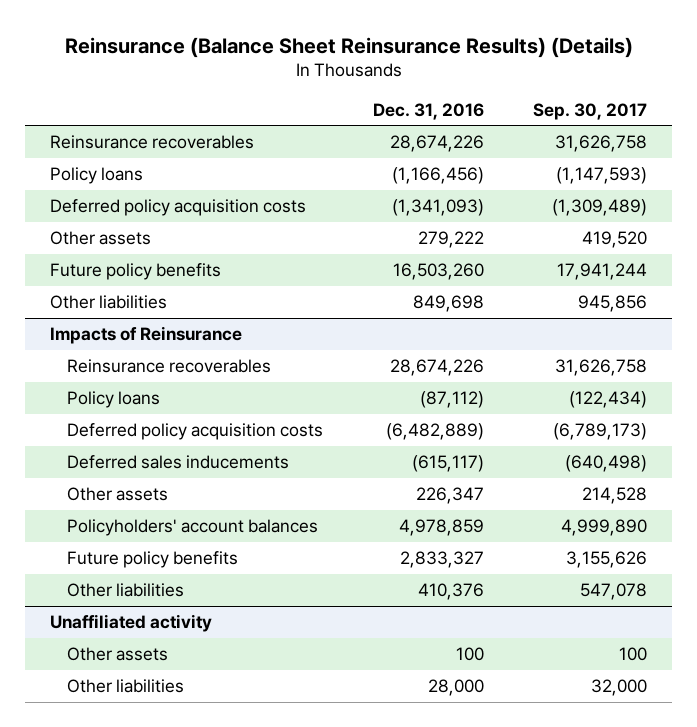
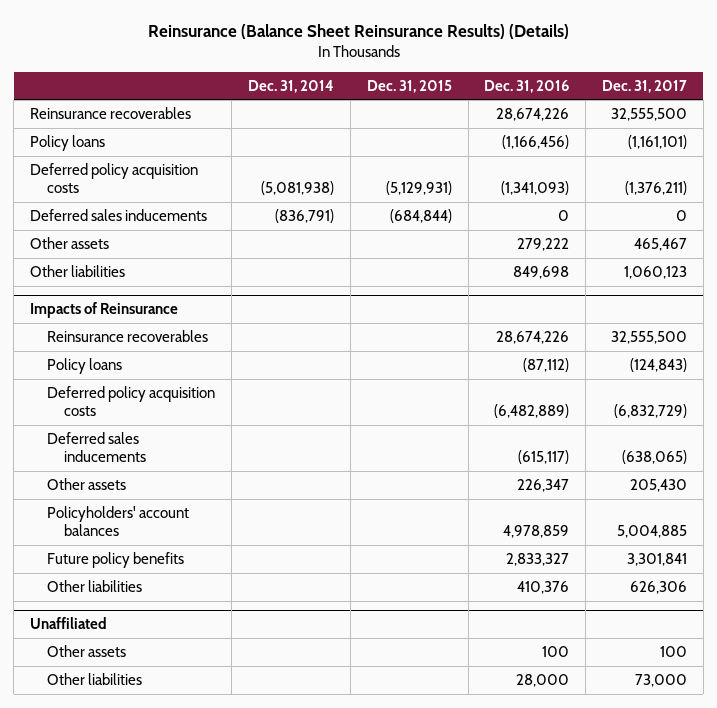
- | Dec. 31, 2016 | Sep. 30, 2017
+ | Dec. 31, 2014 | Dec. 31, 2015 | Dec. 31, 2016 | Dec. 31, 2017
+ Deferred sales inducements | (836,791) | (684,844) | 0 | 0
- Future policy benefits | 16,503,260 | 17,941,244
- Unaffiliated activity
+ Unaffiliated

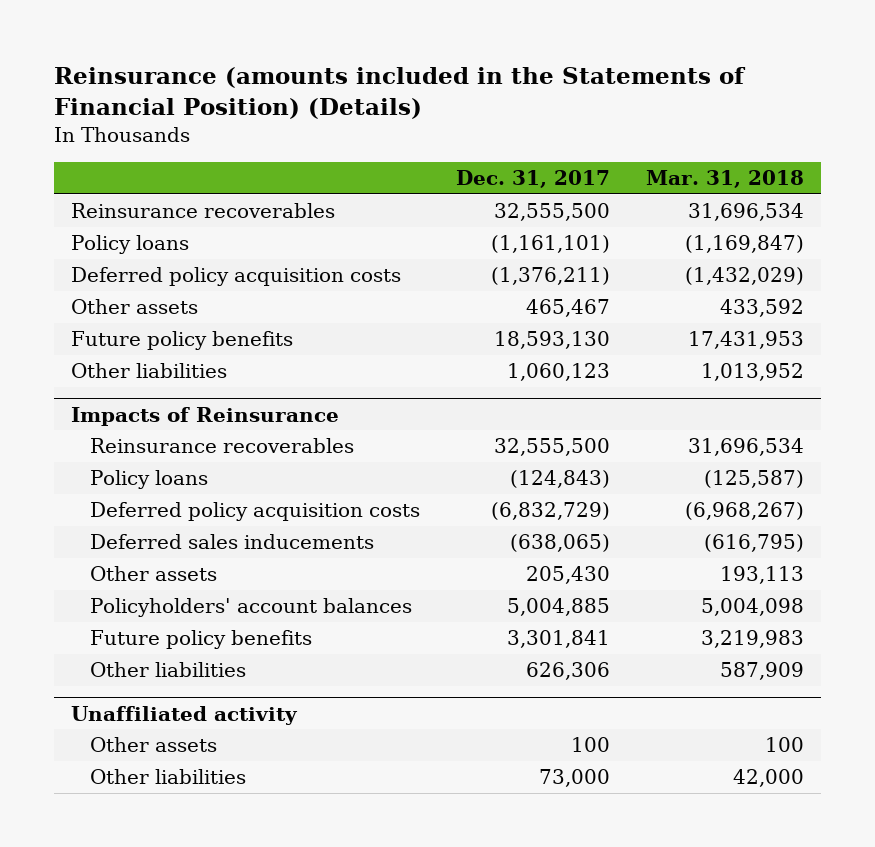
- Reinsurance (Balance Sheet Reinsurance Results) (Details)
+ Reinsurance (amounts included in the Statements of Financial Position) (Details)
- | Dec. 31, 2014 | Dec. 31, 2015 | Dec. 31, 2016 | Dec. 31, 2017
+ | Dec. 31, 2017 | Mar. 31, 2018
- Deferred sales inducements | (836,791) | (684,844) | 0 | 0
+ Future policy benefits | 18,593,130 | 17,431,953
- Unaffiliated
+ Unaffiliated activity

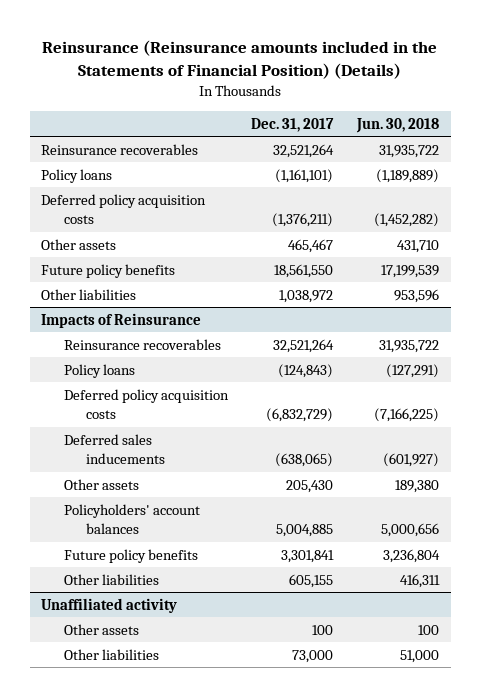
- Reinsurance (amounts included in the Statements of Financial Position) (Details)
+ Reinsurance (Reinsurance amounts included in the Statements of Financial Position) (Details)
- | Dec. 31, 2017 | Mar. 31, 2018
+ | Dec. 31, 2017 | Jun. 30, 2018
- Reinsurance recoverables | 32,555,500 | 31,696,534
+ Reinsurance recoverables | 32,521,264 | 31,935,722
- Future policy benefits | 18,593,130 | 17,431,953
- Other liabilities | 1,060,123 | 1,013,952
+ Future policy benefits | 18,561,550 | 17,199,539
+ Other liabilities | 1,038,972 | 953,596
@ Impacts of Reinsurance
- Reinsurance recoverables | 32,555,500 | 31,696,534
+ Reinsurance recoverables | 32,521,264 | 31,935,722
- Other liabilities | 626,306 | 587,909
+ Other liabilities | 605,155 | 416,311

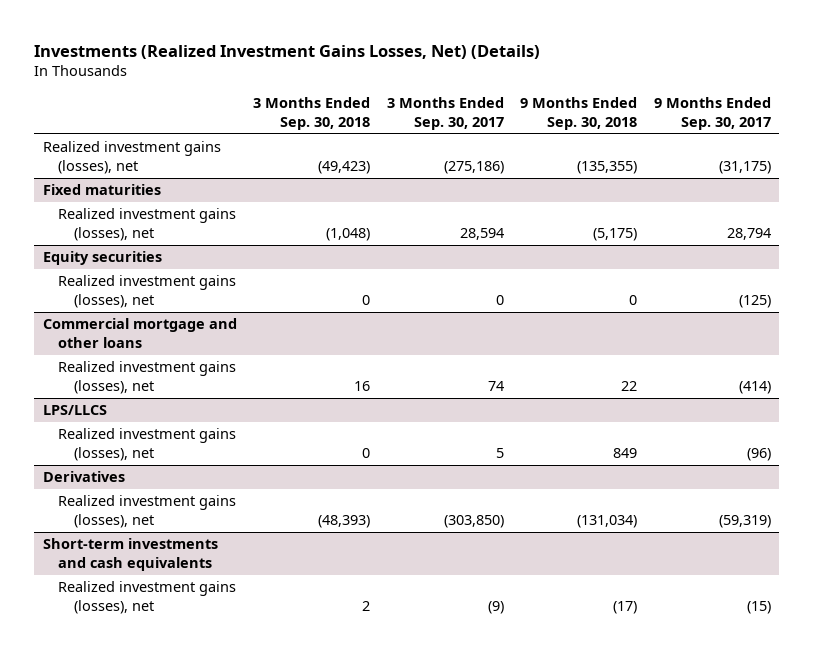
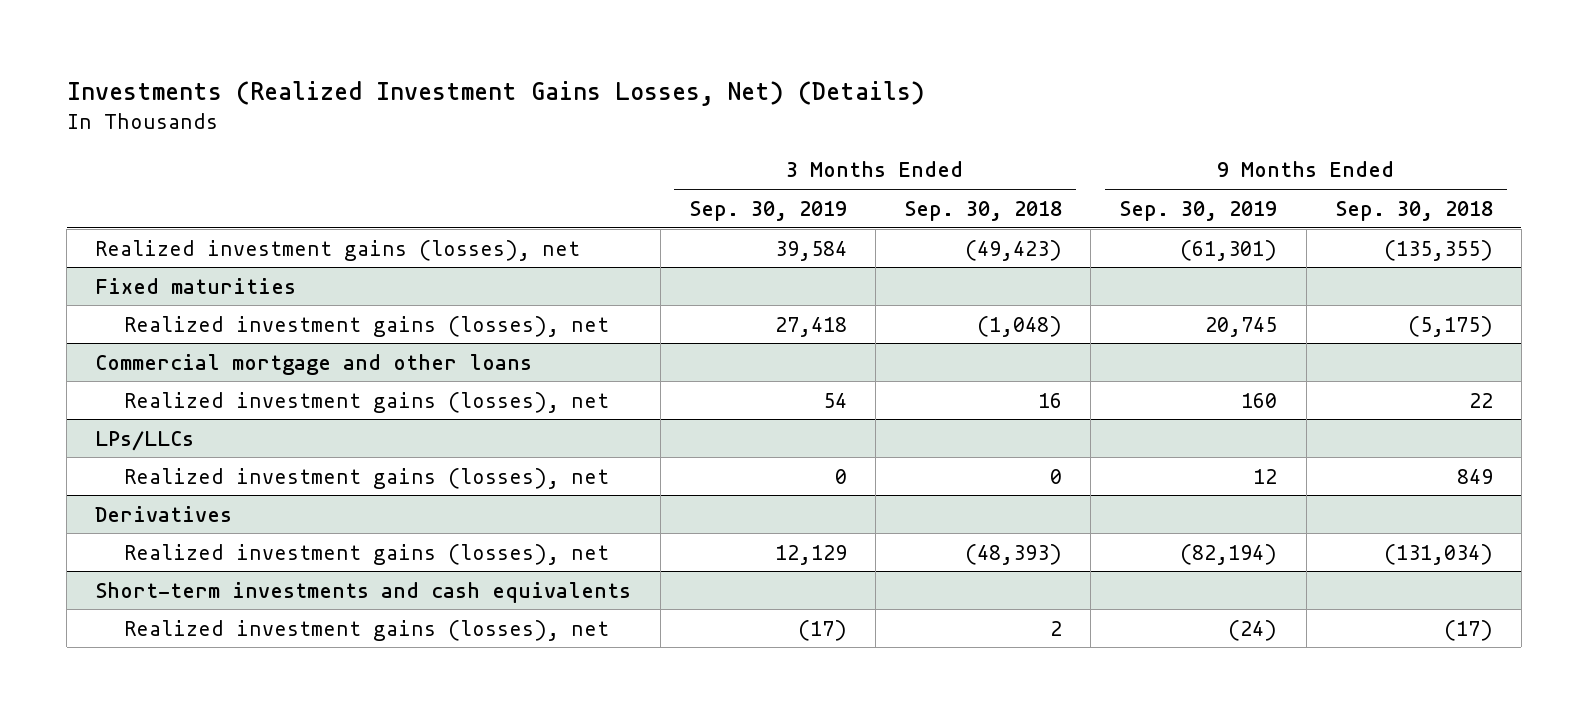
- | 3 Months Ended Sep. 30, 2018 | 3 Months Ended Sep. 30, 2017 | 9 Months Ended Sep. 30, 2018 | 9 Months Ended Sep. 30, 2017
+ | 3 Months Ended Sep. 30, 2019 | 3 Months Ended Sep. 30, 2018 | 9 Months Ended Sep. 30, 2019 | 9 Months Ended Sep. 30, 2018
- Equity securities
- Realized investment gains (losses), net | 0 | 0 | 0 | (125)
- LPS/LLCS
+ LPs/LLCs

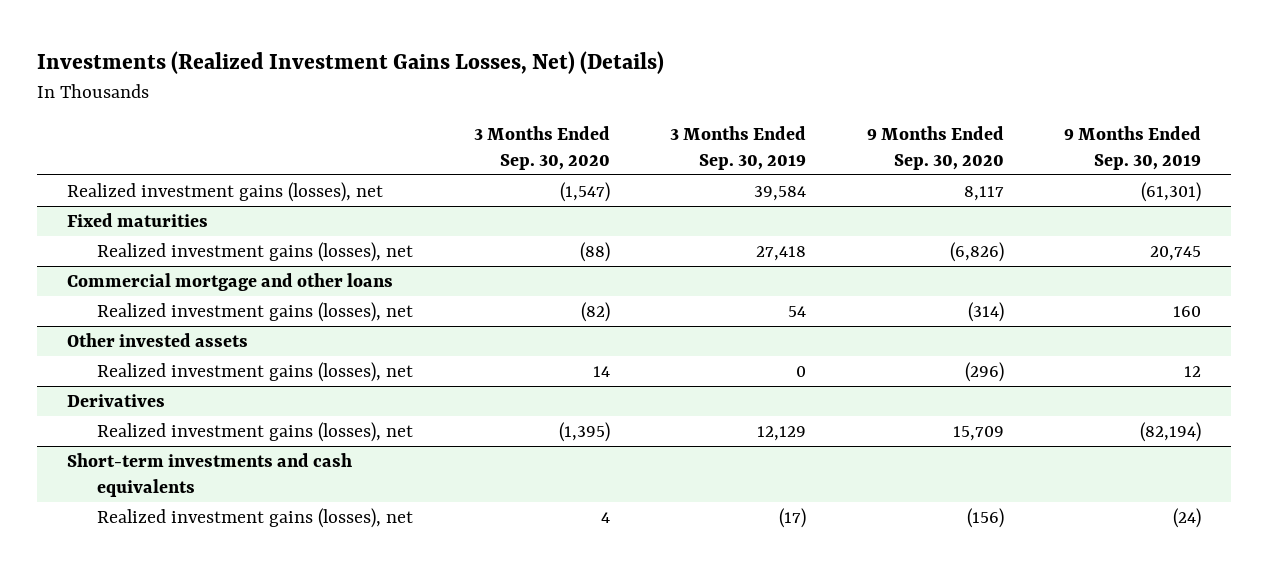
- | 3 Months Ended Sep. 30, 2019 | 3 Months Ended Sep. 30, 2018 | 9 Months Ended Sep. 30, 2019 | 9 Months Ended Sep. 30, 2018
+ | 3 Months Ended Sep. 30, 2020 | 3 Months Ended Sep. 30, 2019 | 9 Months Ended Sep. 30, 2020 | 9 Months Ended Sep. 30, 2019
- LPs/LLCs
+ Other invested assets

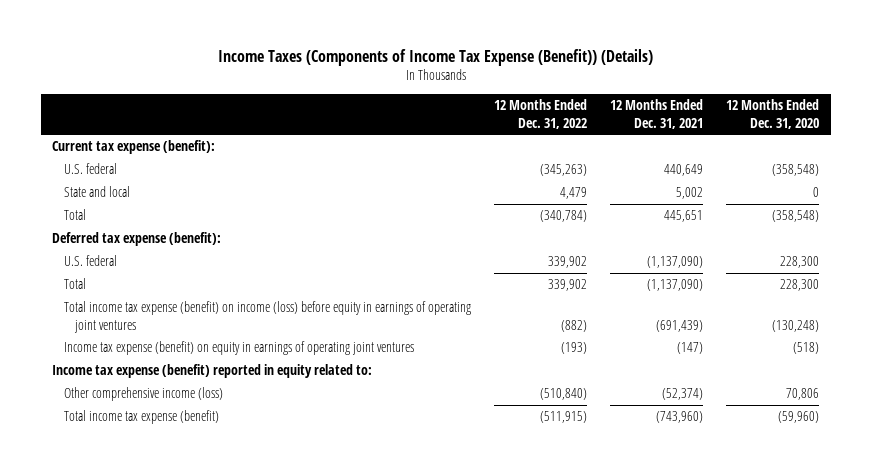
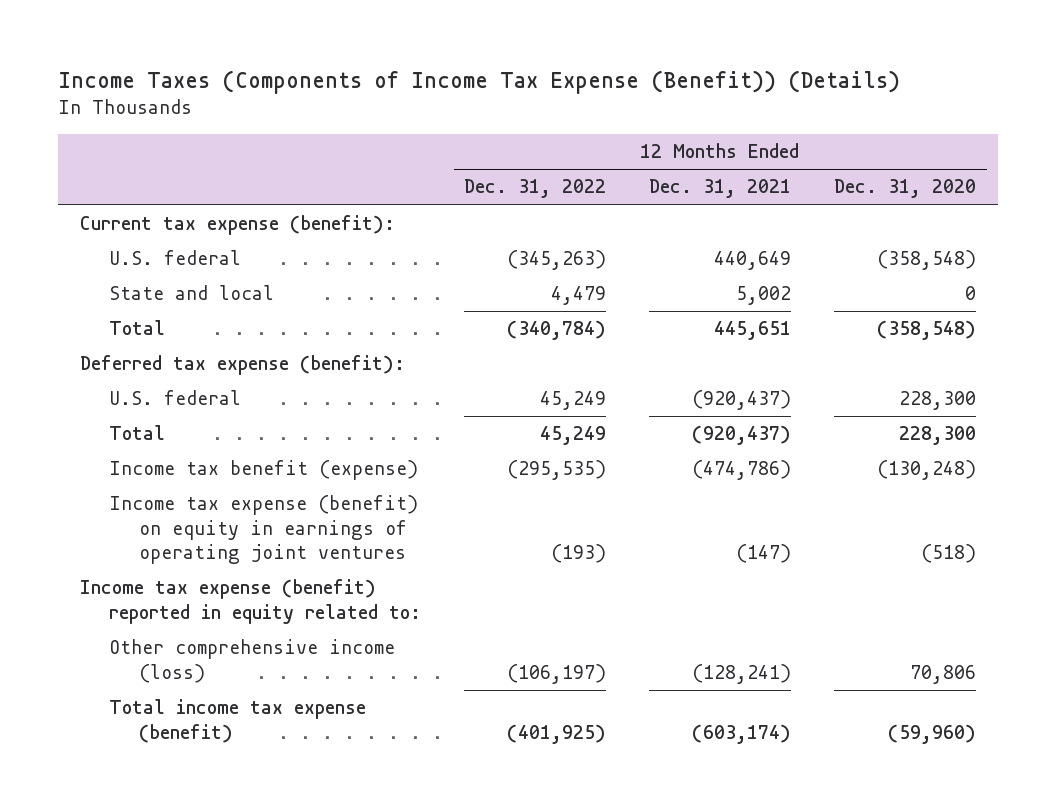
- U.S. federal | 339,902 | (1,137,090) | 228,300
- Total | 339,902 | (1,137,090) | 228,300
- Total income tax expense (benefit) on income (loss) before equity in earnings of operating joint ventures | (882) | (691,439) | (130,248)
+ U.S. federal | 45,249 | (920,437) | 228,300
+ Total | 45,249 | (920,437) | 228,300
+ Income tax benefit (expense) | (295,535) | (474,786) | (130,248)
- Other comprehensive income (loss) | (510,840) | (52,374) | 70,806
- Total income tax expense (benefit) | (511,915) | (743,960) | (59,960)
+ Other comprehensive income (loss) | (106,197) | (128,241) | 70,806
+ Total income tax expense (benefit) | (401,925) | (603,174) | (59,960)

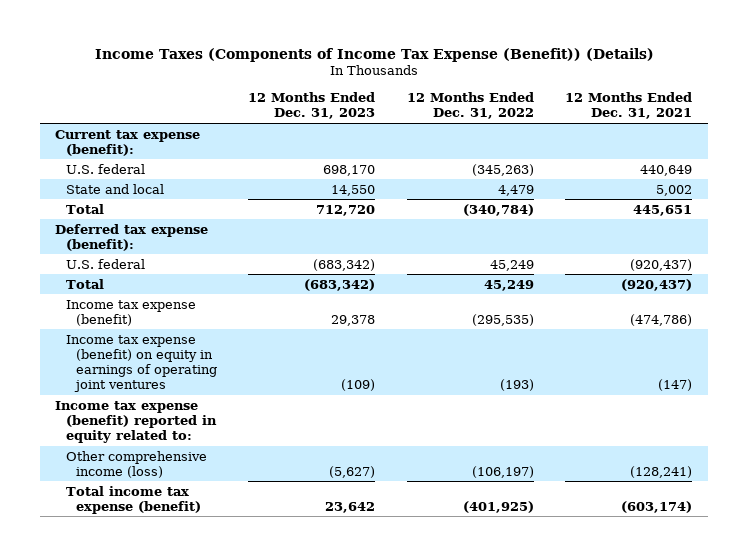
- | 12 Months Ended Dec. 31, 2022 | 12 Months Ended Dec. 31, 2021 | 12 Months Ended Dec. 31, 2020
+ | 12 Months Ended Dec. 31, 2023 | 12 Months Ended Dec. 31, 2022 | 12 Months Ended Dec. 31, 2021
- Income tax benefit (expense) | (295,535) | (474,786) | (130,248)
+ Income tax expense (benefit) | 29,378 | (295,535) | (474,786)

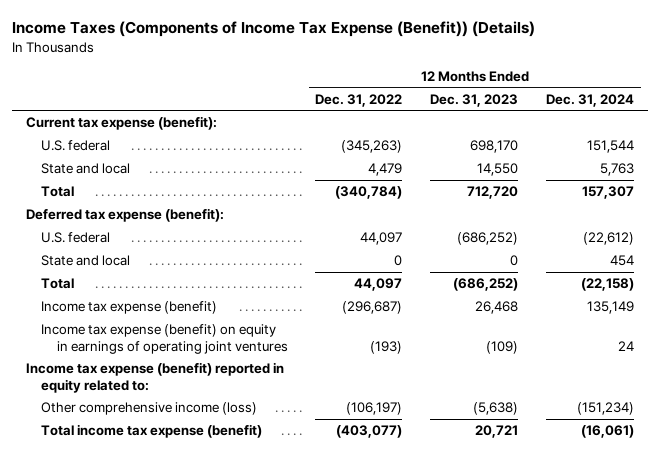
- | 12 Months Ended Dec. 31, 2023 | 12 Months Ended Dec. 31, 2022 | 12 Months Ended Dec. 31, 2021
+ | 12 Months Ended Dec. 31, 2022 | 12 Months Ended Dec. 31, 2023 | 12 Months Ended Dec. 31, 2024
- U.S. federal | (683,342) | 45,249 | (920,437)
- Total | (683,342) | 45,249 | (920,437)
- Income tax expense (benefit) | 29,378 | (295,535) | (474,786)
+ U.S. federal | 44,097 | (686,252) | (22,612)
+ State and local | 0 | 0 | 454
+ Total | 44,097 | (686,252) | (22,158)
+ Income tax expense (benefit) | (296,687) | 26,468 | 135,149
- Other comprehensive income (loss) | (5,627) | (106,197) | (128,241)
- Total income tax expense (benefit) | 23,642 | (401,925) | (603,174)
+ Other comprehensive income (loss) | (106,197) | (5,638) | (151,234)
+ Total income tax expense (benefit) | (403,077) | 20,721 | (16,061)

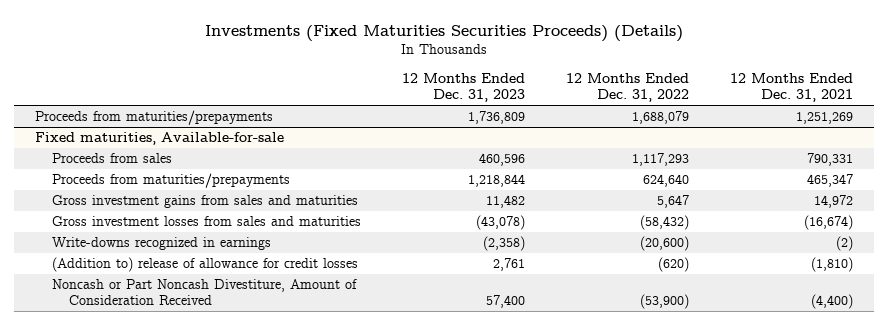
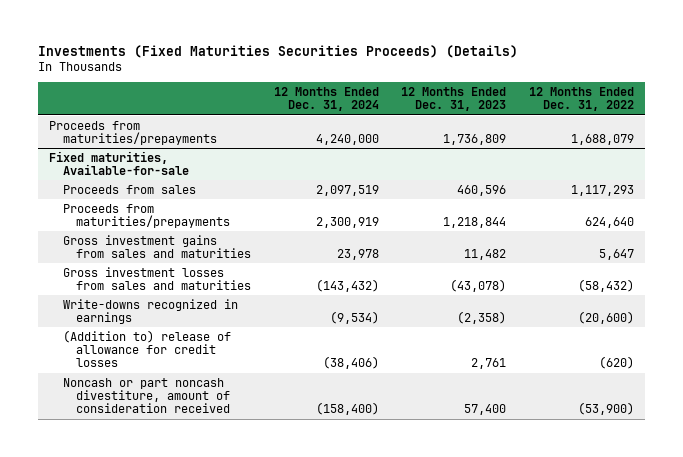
- | 12 Months Ended Dec. 31, 2023 | 12 Months Ended Dec. 31, 2022 | 12 Months Ended Dec. 31, 2021
+ | 12 Months Ended Dec. 31, 2024 | 12 Months Ended Dec. 31, 2023 | 12 Months Ended Dec. 31, 2022
@ Fixed maturities, Available-for-sale
- Noncash or Part Noncash Divestiture, Amount of Consideration Received | 57,400 | (53,900) | (4,400)
+ Noncash or part noncash divestiture, amount of consideration received | (158,400) | 57,400 | (53,900)

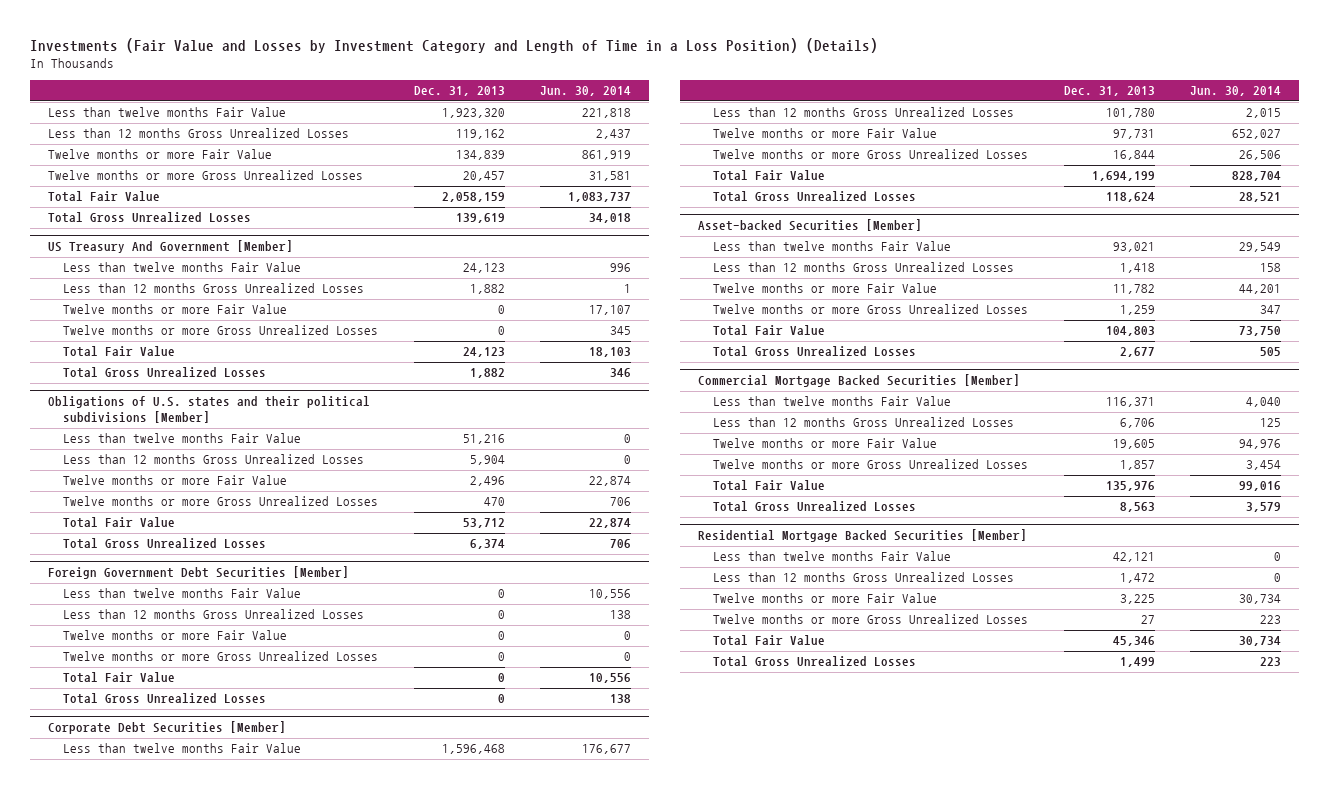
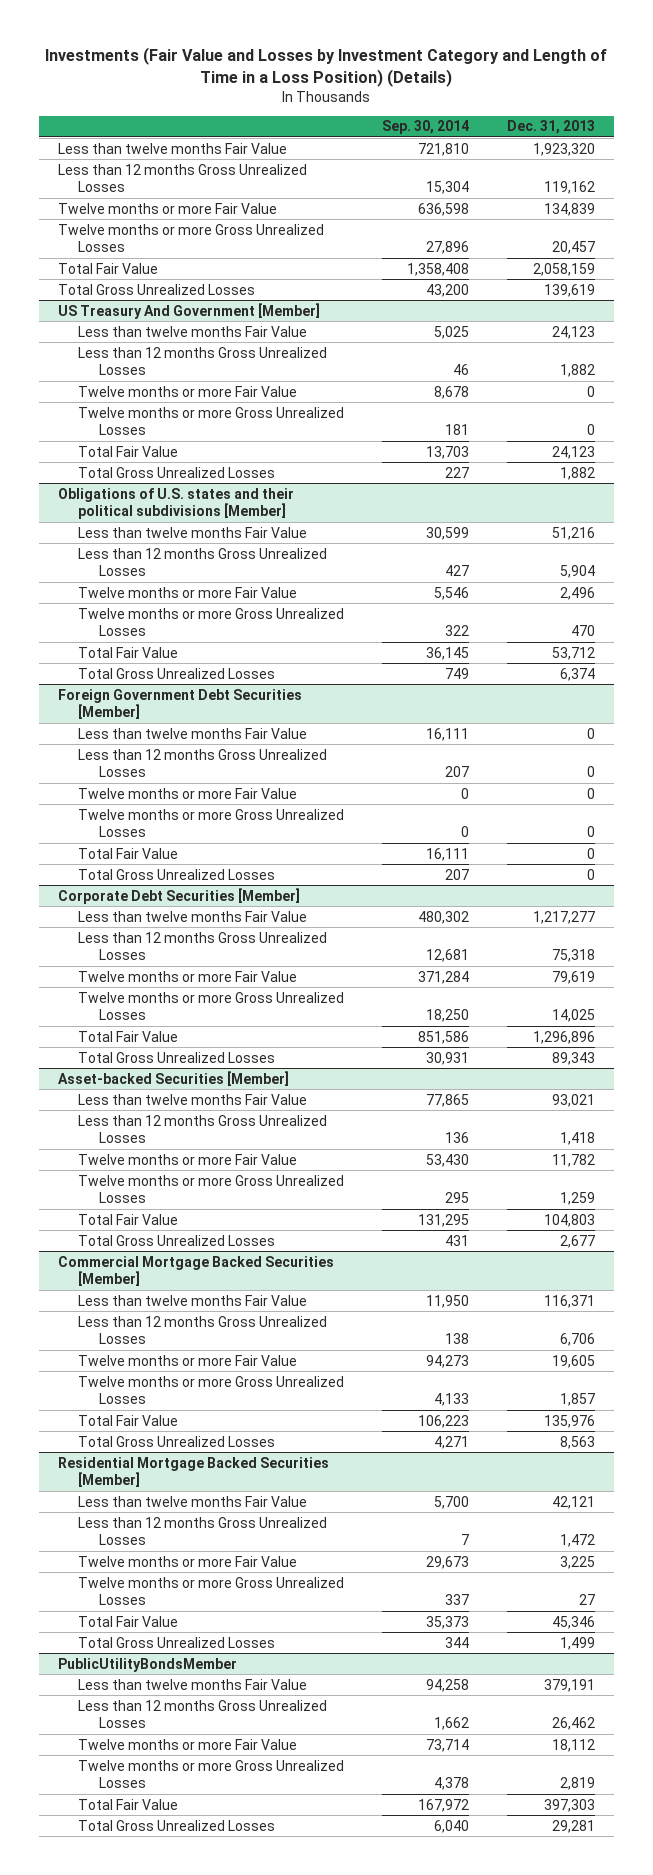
- | Dec. 31, 2013 | Jun. 30, 2014
+ | Sep. 30, 2014 | Dec. 31, 2013
@ Corporate Debt Securities [Member]
- Less than twelve months Fair Value | 1,596,468 | 176,677
- Less than 12 months Gross Unrealized Losses | 101,780 | 2,015
- Twelve months or more Fair Value | 97,731 | 652,027
- Twelve months or more Gross Unrealized Losses | 16,844 | 26,506
- Total Fair Value | 1,694,199 | 828,704
- Total Gross Unrealized Losses | 118,624 | 28,521
+ Less than twelve months Fair Value | 480,302 | 1,217,277
+ Less than 12 months Gross Unrealized Losses | 12,681 | 75,318
+ Twelve months or more Fair Value | 371,284 | 79,619
+ Twelve months or more Gross Unrealized Losses | 18,250 | 14,025
+ Total Fair Value | 851,586 | 1,296,896
+ Total Gross Unrealized Losses | 30,931 | 89,343
+ PublicUtilityBondsMember
+ Less than twelve months Fair Value | 94,258 | 379,191
+ Less than 12 months Gross Unrealized Losses | 1,662 | 26,462
+ Twelve months or more Fair Value | 73,714 | 18,112
+ Twelve months or more Gross Unrealized Losses | 4,378 | 2,819
+ Total Fair Value | 167,972 | 397,303
+ Total Gross Unrealized Losses | 6,040 | 29,281

